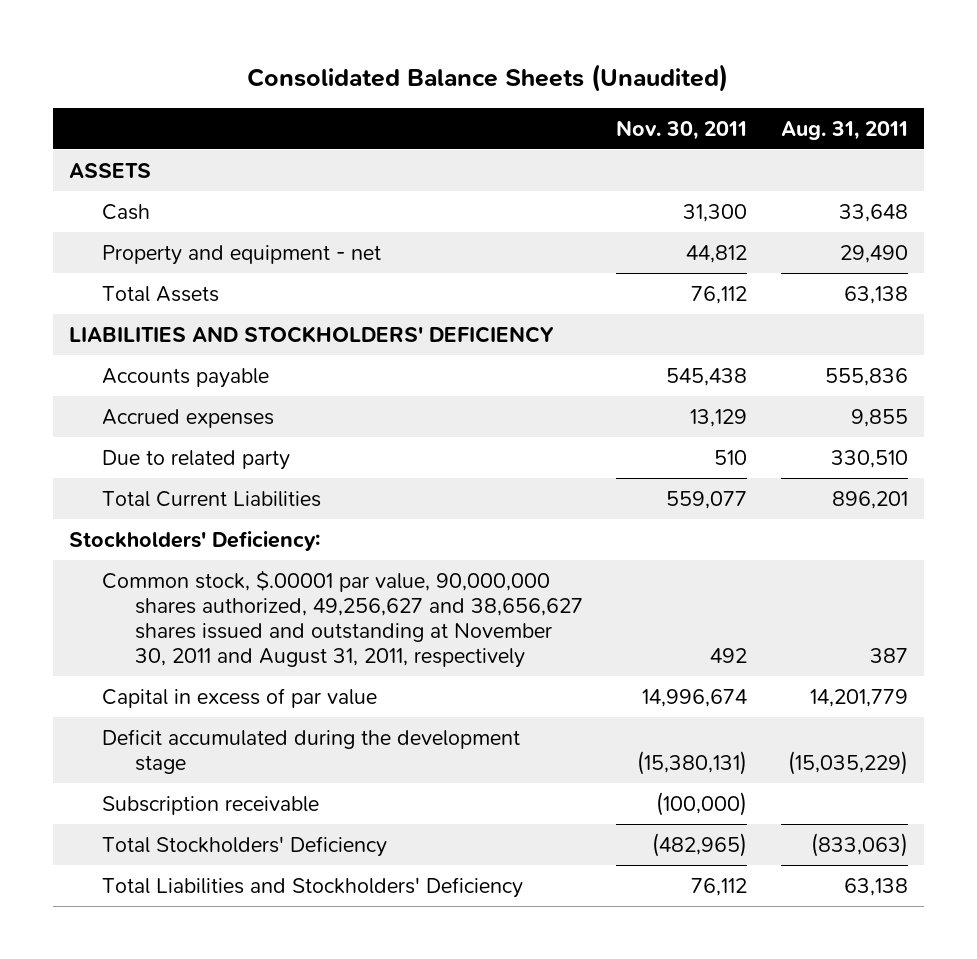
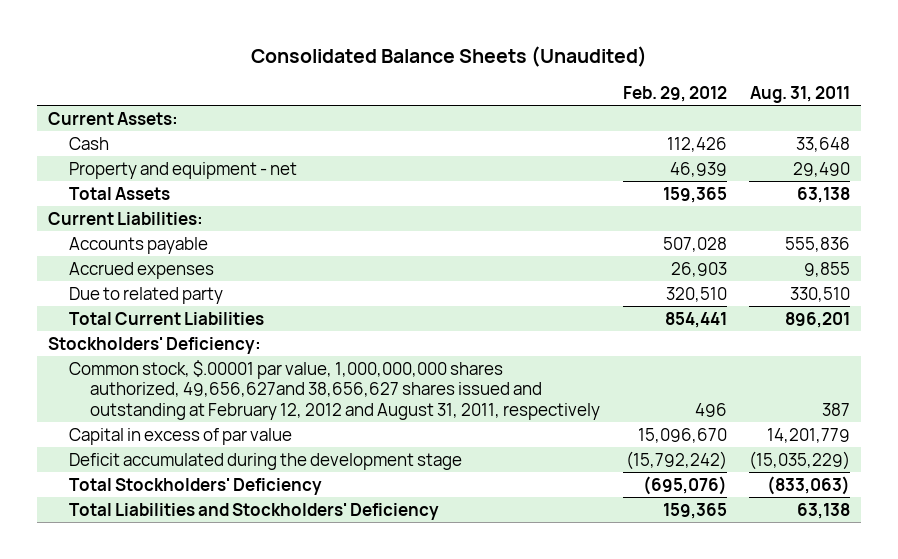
- | Nov. 30, 2011 | Aug. 31, 2011
+ | Feb. 29, 2012 | Aug. 31, 2011
- ASSETS
+ Current Assets:
- LIABILITIES AND STOCKHOLDERS' DEFICIENCY
+ Current Liabilities:
- Common stock, $.00001 par value, 90,000,000 shares authorized, 49,256,627 and 38,656,627 shares issued and outstanding at November 30, 2011 and August 31, 2011, respectively | 492 | 387
+ Common stock, $.00001 par value, 1,000,000,000 shares authorized, 49,656,627and 38,656,627 shares issued and outstanding at February 12, 2012 and August 31, 2011, respectively | 496 | 387
- Subscription receivable | (100,000) |

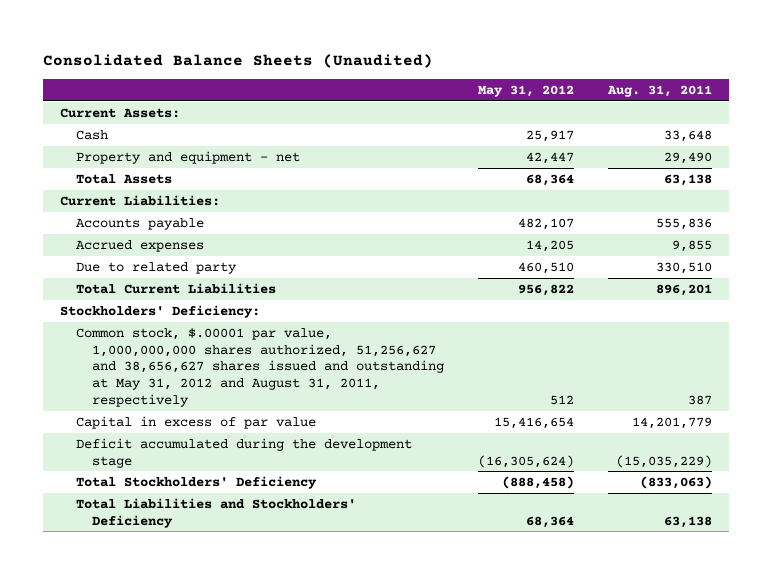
- | Feb. 29, 2012 | Aug. 31, 2011
+ | May 31, 2012 | Aug. 31, 2011
- Common stock, $.00001 par value, 1,000,000,000 shares authorized, 49,656,627and 38,656,627 shares issued and outstanding at February 12, 2012 and August 31, 2011, respectively | 496 | 387
+ Common stock, $.00001 par value, 1,000,000,000 shares authorized, 51,256,627 and 38,656,627 shares issued and outstanding at May 31, 2012 and August 31, 2011, respectively | 512 | 387

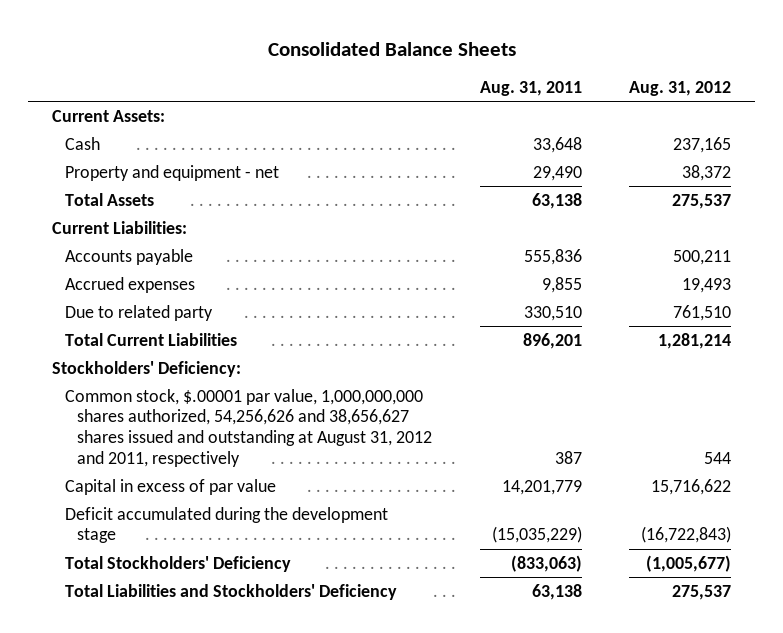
- Consolidated Balance Sheets (Unaudited)
+ Consolidated Balance Sheets
- | May 31, 2012 | Aug. 31, 2011
+ | Aug. 31, 2011 | Aug. 31, 2012
- Common stock, $.00001 par value, 1,000,000,000 shares authorized, 51,256,627 and 38,656,627 shares issued and outstanding at May 31, 2012 and August 31, 2011, respectively | 512 | 387
+ Common stock, $.00001 par value, 1,000,000,000 shares authorized, 54,256,626 and 38,656,627 shares issued and outstanding at August 31, 2012 and 2011, respectively | 387 | 544

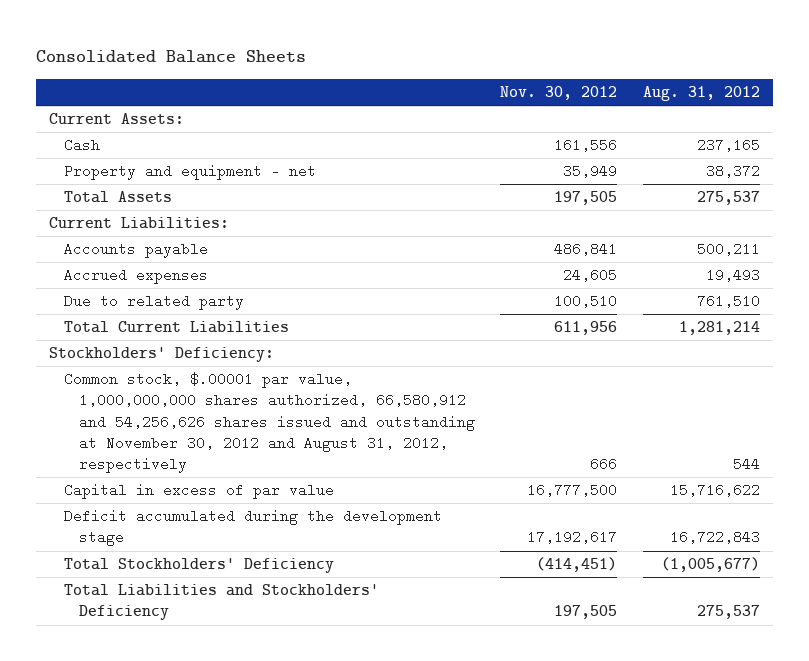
- | Aug. 31, 2011 | Aug. 31, 2012
+ | Nov. 30, 2012 | Aug. 31, 2012
- Common stock, $.00001 par value, 1,000,000,000 shares authorized, 54,256,626 and 38,656,627 shares issued and outstanding at August 31, 2012 and 2011, respectively | 387 | 544
+ Common stock, $.00001 par value, 1,000,000,000 shares authorized, 66,580,912 and 54,256,626 shares issued and outstanding at November 30, 2012 and August 31, 2012, respectively | 666 | 544
- Deficit accumulated during the development stage | (15,035,229) | (16,722,843)
+ Deficit accumulated during the development stage | 17,192,617 | 16,722,843

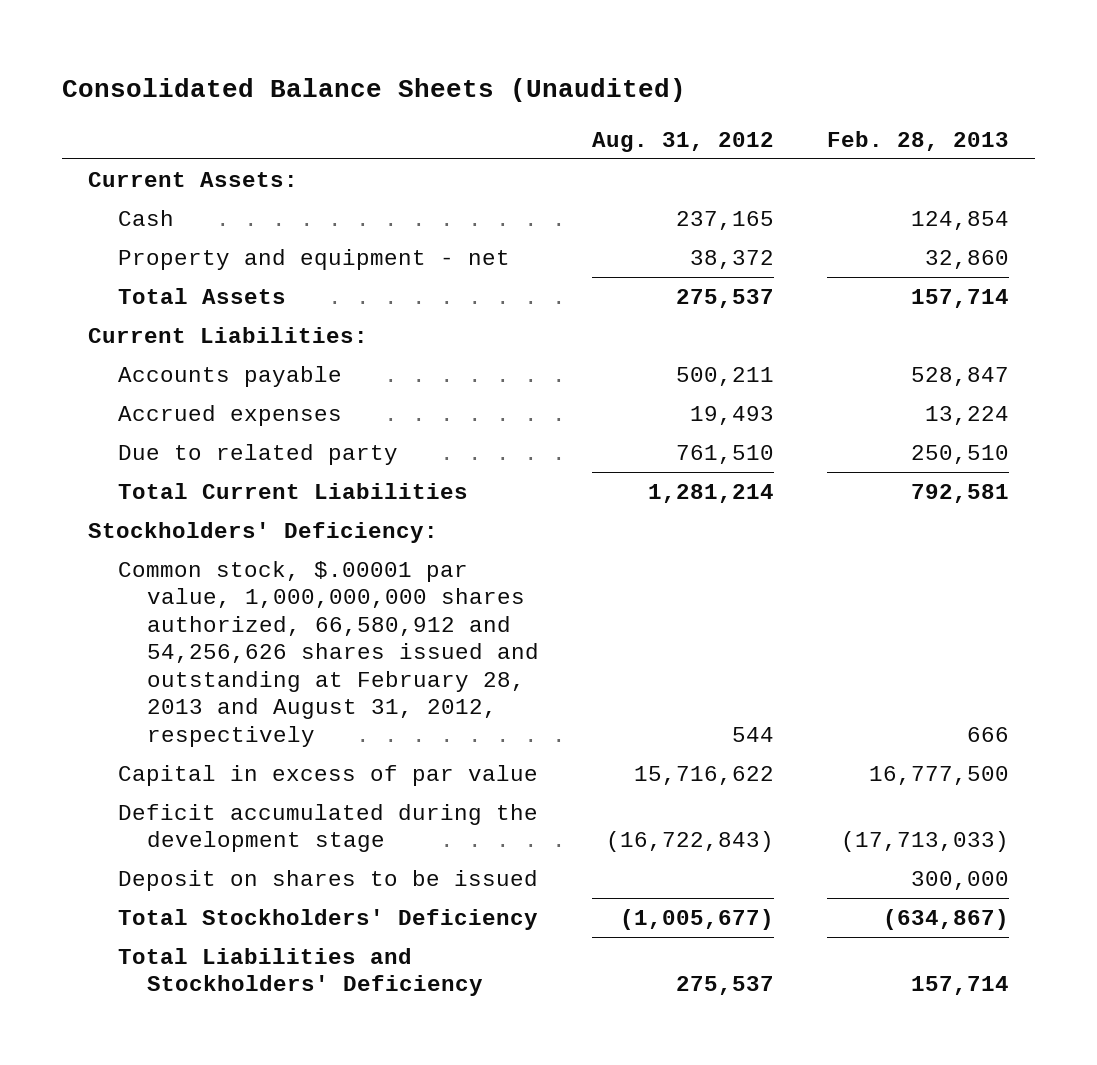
- Consolidated Balance Sheets
+ Consolidated Balance Sheets (Unaudited)
- | Nov. 30, 2012 | Aug. 31, 2012
+ | Aug. 31, 2012 | Feb. 28, 2013
- Common stock, $.00001 par value, 1,000,000,000 shares authorized, 66,580,912 and 54,256,626 shares issued and outstanding at November 30, 2012 and August 31, 2012, respectively | 666 | 544
+ Common stock, $.00001 par value, 1,000,000,000 shares authorized, 66,580,912 and 54,256,626 shares issued and outstanding at February 28, 2013 and August 31, 2012, respectively | 544 | 666
- Deficit accumulated during the development stage | 17,192,617 | 16,722,843
+ Deficit accumulated during the development stage | (16,722,843) | (17,713,033)
+ Deposit on shares to be issued | | 300,000

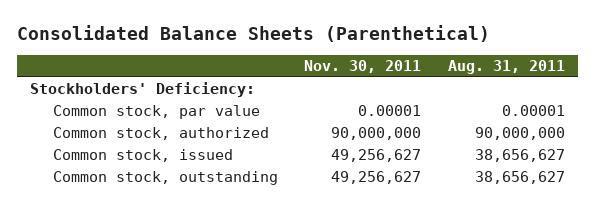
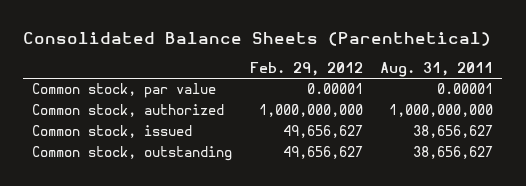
- | Nov. 30, 2011 | Aug. 31, 2011
+ | Feb. 29, 2012 | Aug. 31, 2011
- Stockholders' Deficiency:
- Common stock, authorized | 90,000,000 | 90,000,000
+ Common stock, authorized | 1,000,000,000 | 1,000,000,000

